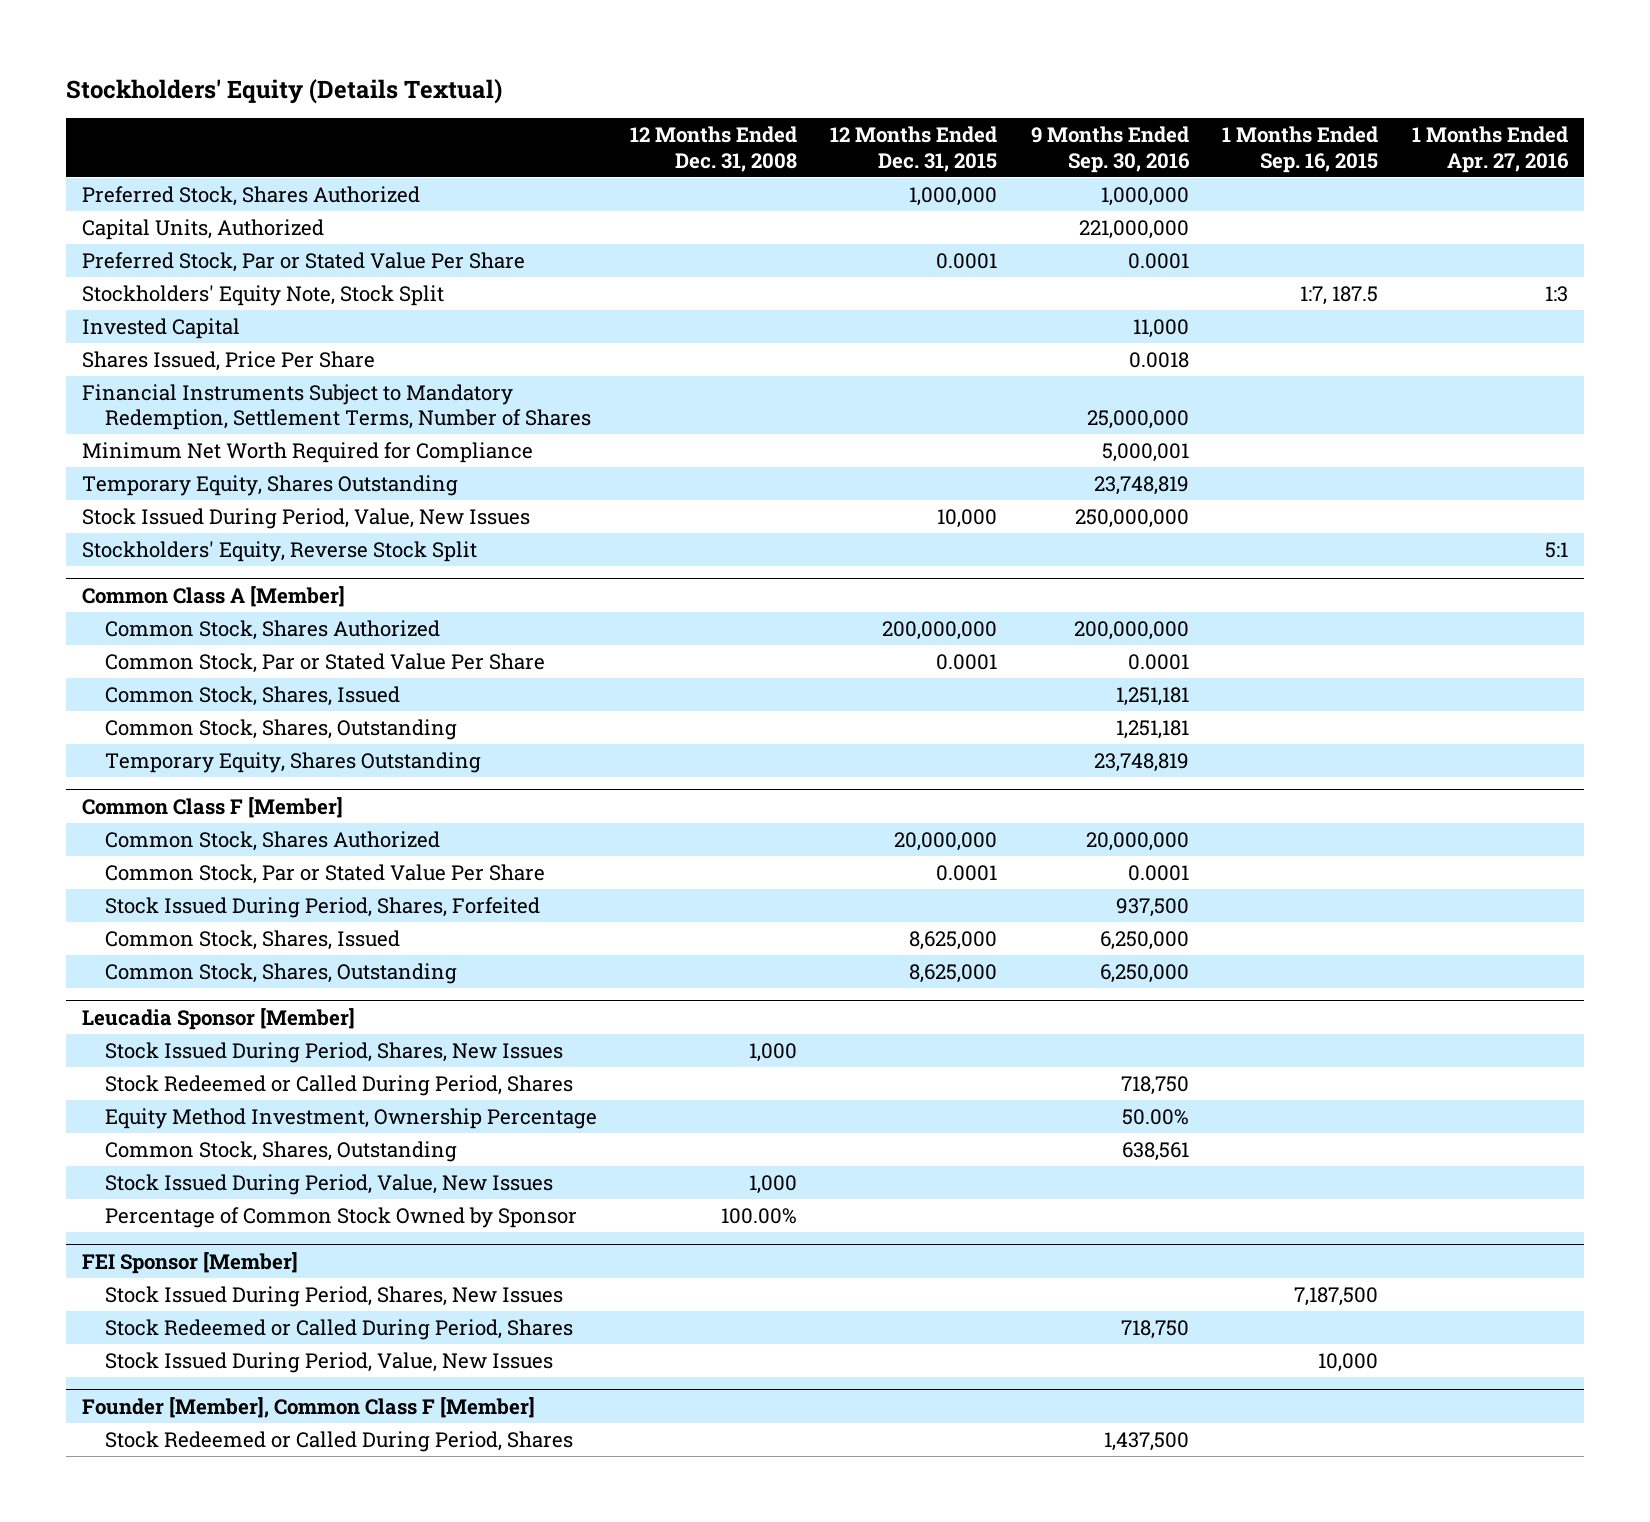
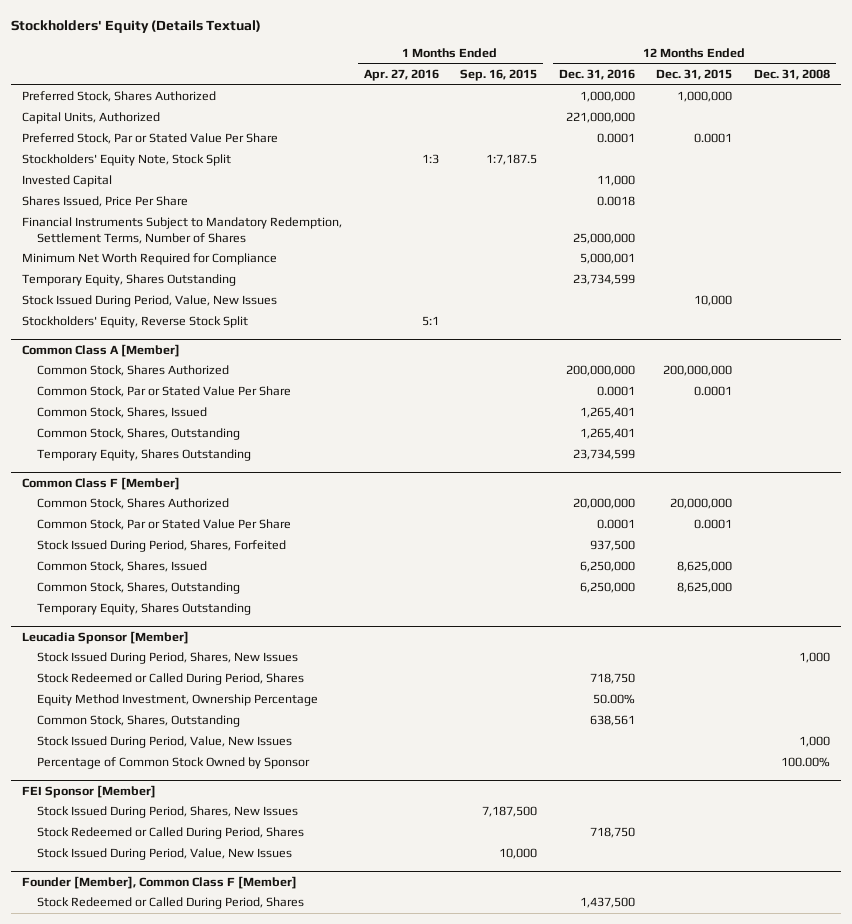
- | 12 Months Ended Dec. 31, 2008 | 12 Months Ended Dec. 31, 2015 | 9 Months Ended Sep. 30, 2016 | 1 Months Ended Sep. 16, 2015 | 1 Months Ended Apr. 27, 2016
+ | 1 Months Ended Apr. 27, 2016 | 1 Months Ended Sep. 16, 2015 | 12 Months Ended Dec. 31, 2016 | 12 Months Ended Dec. 31, 2015 | 12 Months Ended Dec. 31, 2008
- Stockholders' Equity Note, Stock Split | | | | 1:7, 187.5 | 1:3
+ Stockholders' Equity Note, Stock Split | 1:3 | 1:7,187.5 | | |
@ Common Class F [Member]
+ Temporary Equity, Shares Outstanding

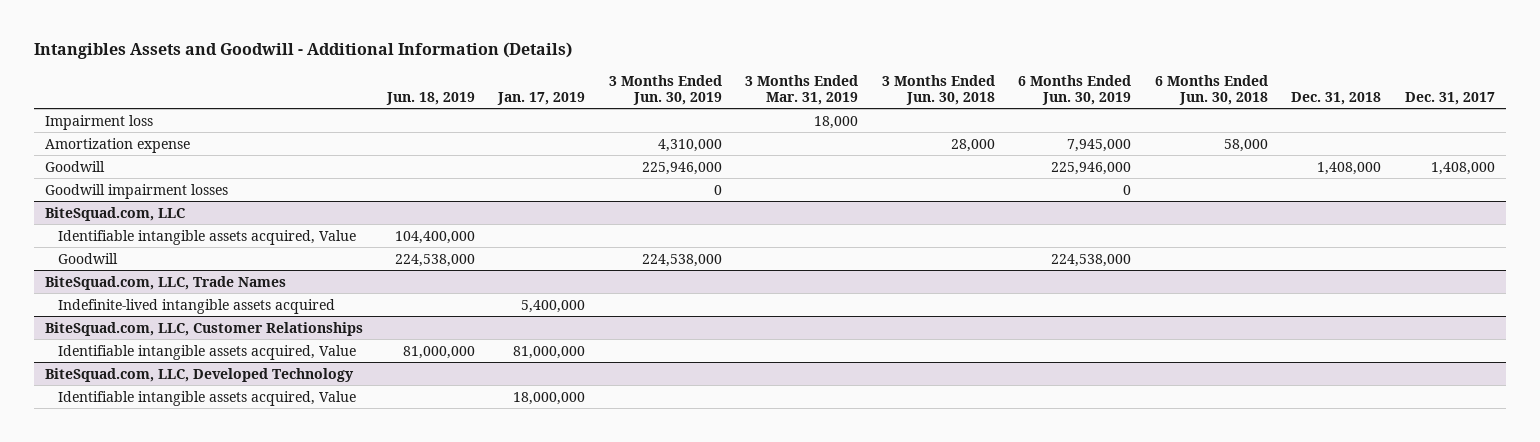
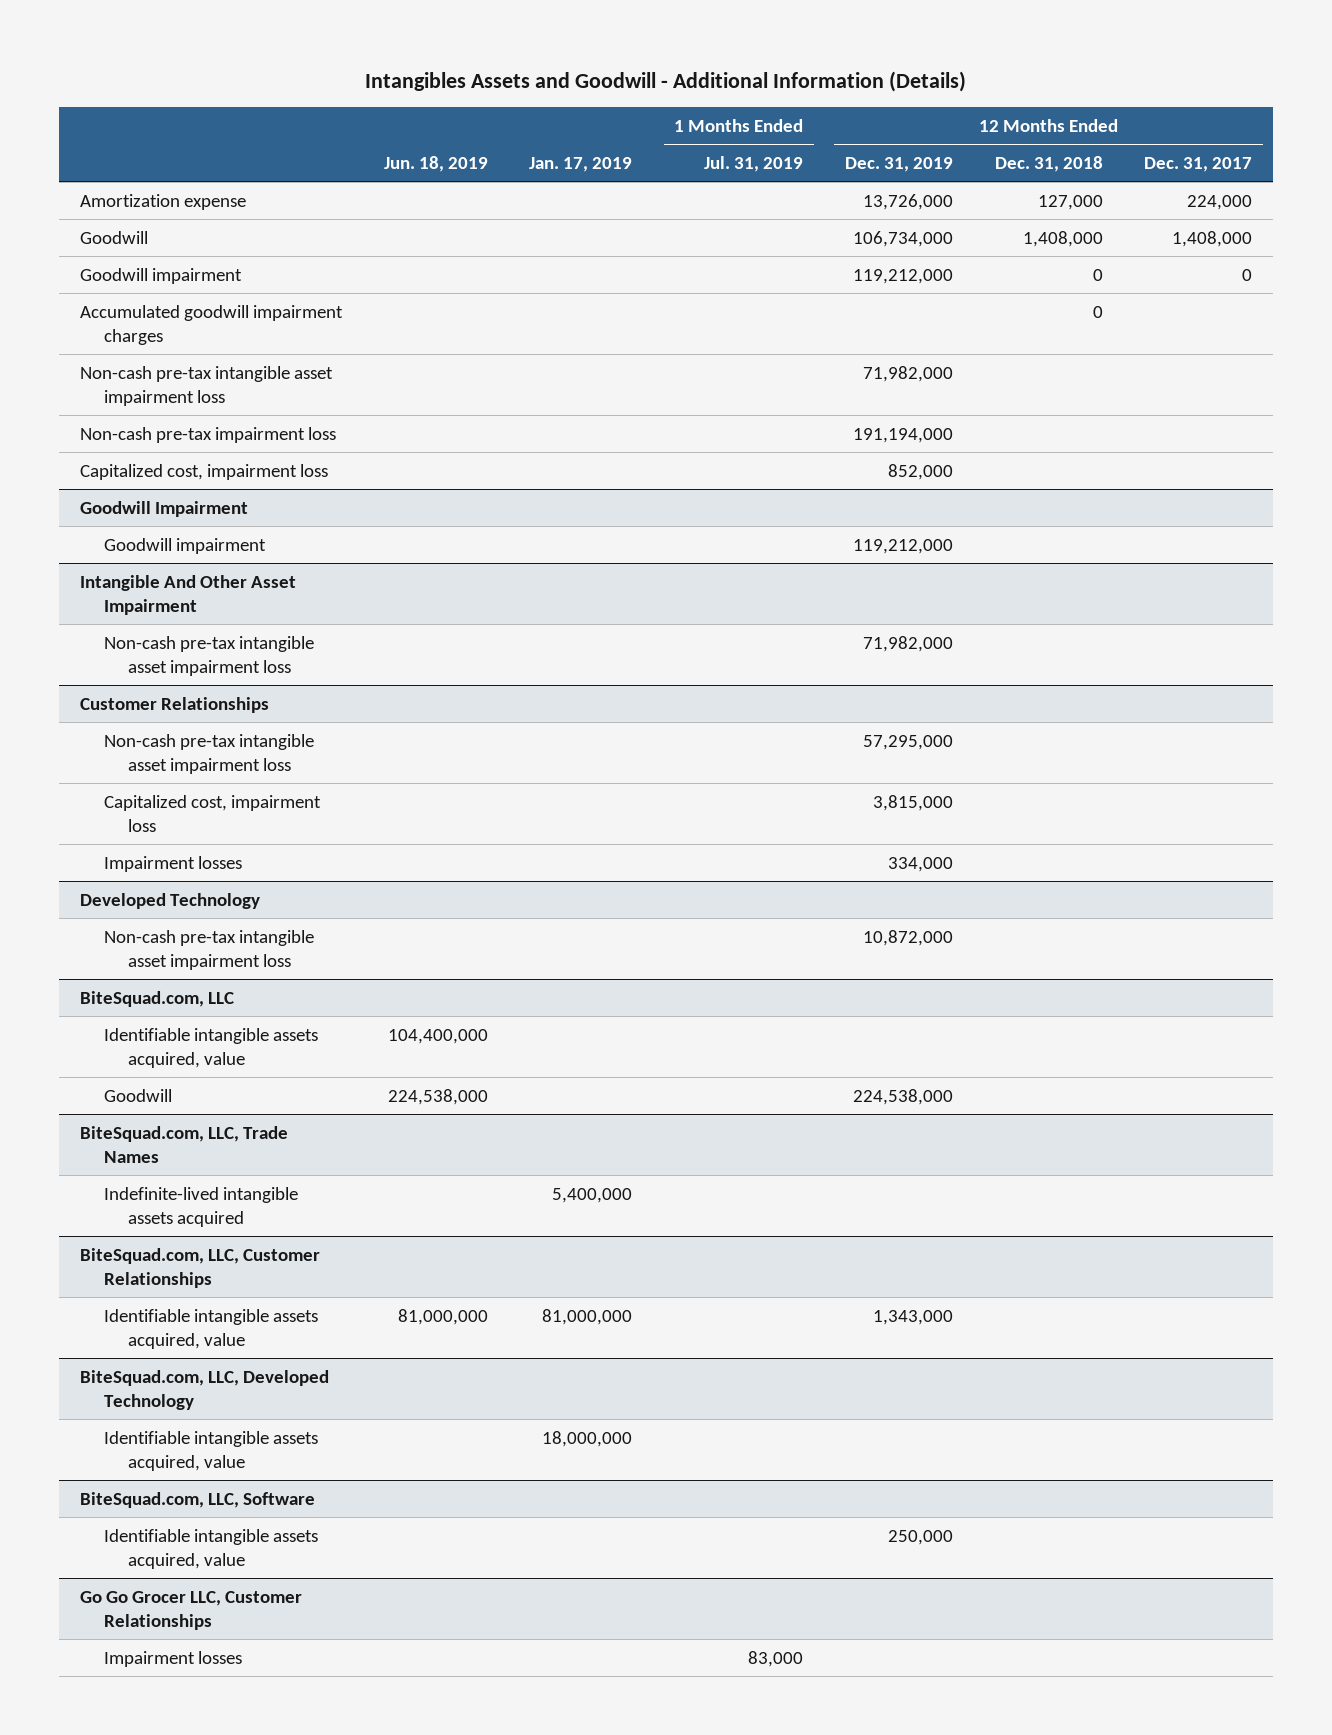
- | Jun. 18, 2019 | Jan. 17, 2019 | 3 Months Ended Jun. 30, 2019 | 3 Months Ended Mar. 31, 2019 | 3 Months Ended Jun. 30, 2018 | 6 Months Ended Jun. 30, 2019 | 6 Months Ended Jun. 30, 2018 | Dec. 31, 2018 | Dec. 31, 2017
+ | Jun. 18, 2019 | Jan. 17, 2019 | 1 Months Ended Jul. 31, 2019 | 12 Months Ended Dec. 31, 2019 | 12 Months Ended Dec. 31, 2018 | 12 Months Ended Dec. 31, 2017
- Impairment loss | | | | 18,000 | | | | |
- Goodwill impairment losses | | | 0 | | | 0 | | |
+ Goodwill impairment | | | | 119,212,000 | 0 | 0
+ Accumulated goodwill impairment charges | | | | | 0 |
+ Non-cash pre-tax intangible asset impairment loss | | | | 71,982,000 | |
+ Non-cash pre-tax impairment loss | | | | 191,194,000 | |
+ Capitalized cost, impairment loss | | | | 852,000 | |
+ Goodwill Impairment
+ Goodwill impairment | | | | 119,212,000 | |
+ Intangible And Other Asset Impairment
+ Non-cash pre-tax intangible asset impairment loss | | | | 71,982,000 | |
+ Customer Relationships
+ Non-cash pre-tax intangible asset impairment loss | | | | 57,295,000 | |
+ Capitalized cost, impairment loss | | | | 3,815,000 | |
+ Impairment losses | | | | 334,000 | |
+ Developed Technology
+ Non-cash pre-tax intangible asset impairment loss | | | | 10,872,000 | |
@ BiteSquad.com, LLC
- Identifiable intangible assets acquired, Value | 104,400,000 | | | | | | | |
+ Identifiable intangible assets acquired, value | 104,400,000 | | | | |
@ BiteSquad.com, LLC, Customer Relationships
- Identifiable intangible assets acquired, Value | 81,000,000 | 81,000,000 | | | | | | |
+ Identifiable intangible assets acquired, value | 81,000,000 | 81,000,000 | | 1,343,000 | |
@ BiteSquad.com, LLC, Developed Technology
- Identifiable intangible assets acquired, Value | | 18,000,000 | | | | | | |
+ Identifiable intangible assets acquired, value | | 18,000,000 | | | |
+ BiteSquad.com, LLC, Software
+ Identifiable intangible assets acquired, value | | | | 250,000 | |
+ Go Go Grocer LLC, Customer Relationships
+ Impairment losses | | | 83,000 | | |

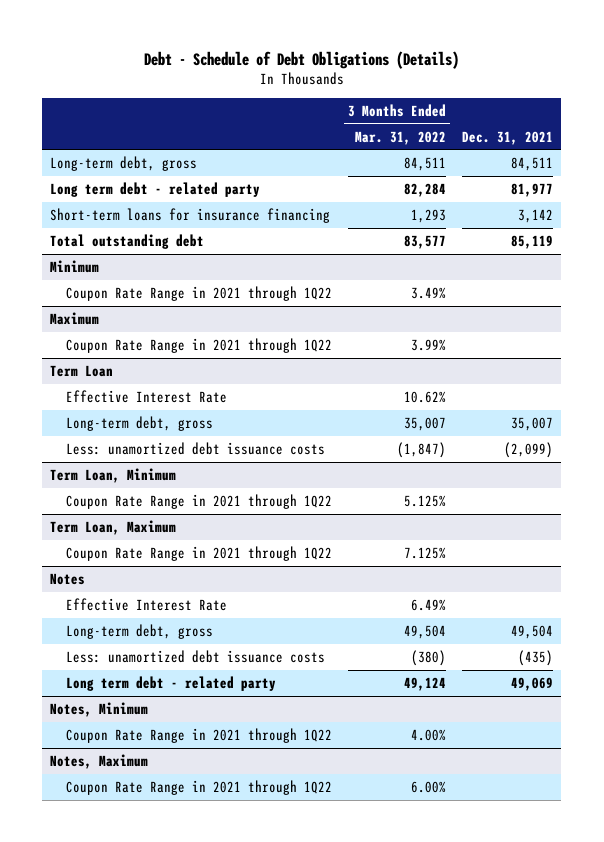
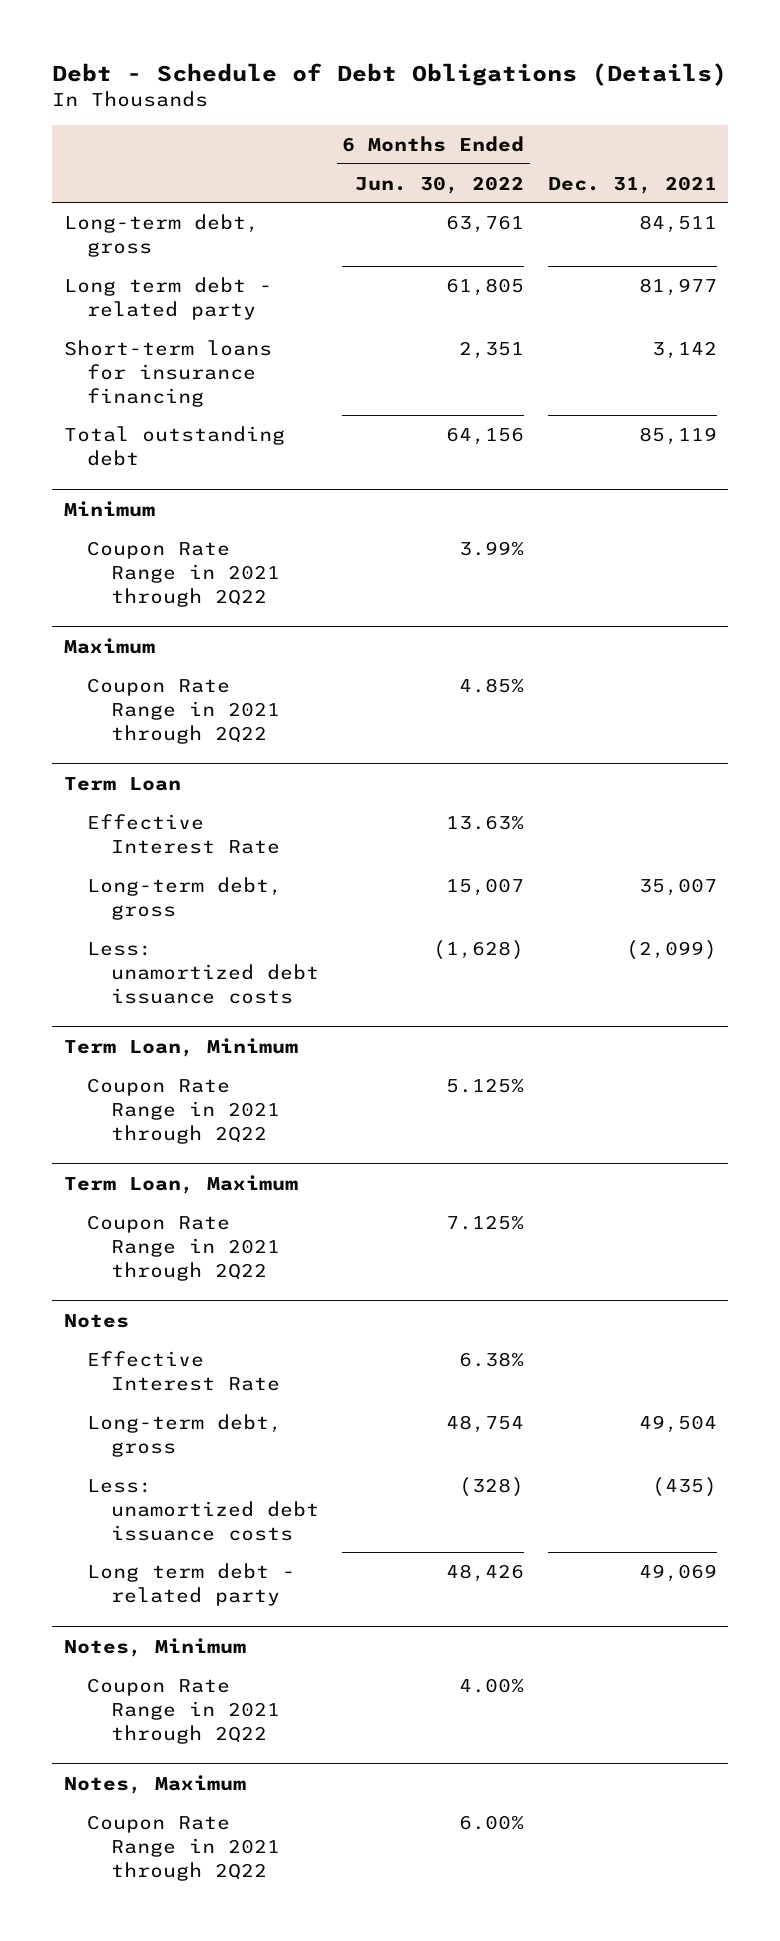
- | 3 Months Ended Mar. 31, 2022 | Dec. 31, 2021
+ | 6 Months Ended Jun. 30, 2022 | Dec. 31, 2021
@ Minimum
- Coupon Rate Range in 2021 through 1Q22 | 3.49% |
+ Coupon Rate Range in 2021 through 2Q22 | 3.99% |
@ Maximum
- Coupon Rate Range in 2021 through 1Q22 | 3.99% |
+ Coupon Rate Range in 2021 through 2Q22 | 4.85% |
@ Term Loan, Minimum
- Coupon Rate Range in 2021 through 1Q22 | 5.125% |
+ Coupon Rate Range in 2021 through 2Q22 | 5.125% |
@ Term Loan, Maximum
- Coupon Rate Range in 2021 through 1Q22 | 7.125% |
+ Coupon Rate Range in 2021 through 2Q22 | 7.125% |
@ Notes, Minimum
- Coupon Rate Range in 2021 through 1Q22 | 4.00% |
+ Coupon Rate Range in 2021 through 2Q22 | 4.00% |
@ Notes, Maximum
- Coupon Rate Range in 2021 through 1Q22 | 6.00% |
+ Coupon Rate Range in 2021 through 2Q22 | 6.00% |

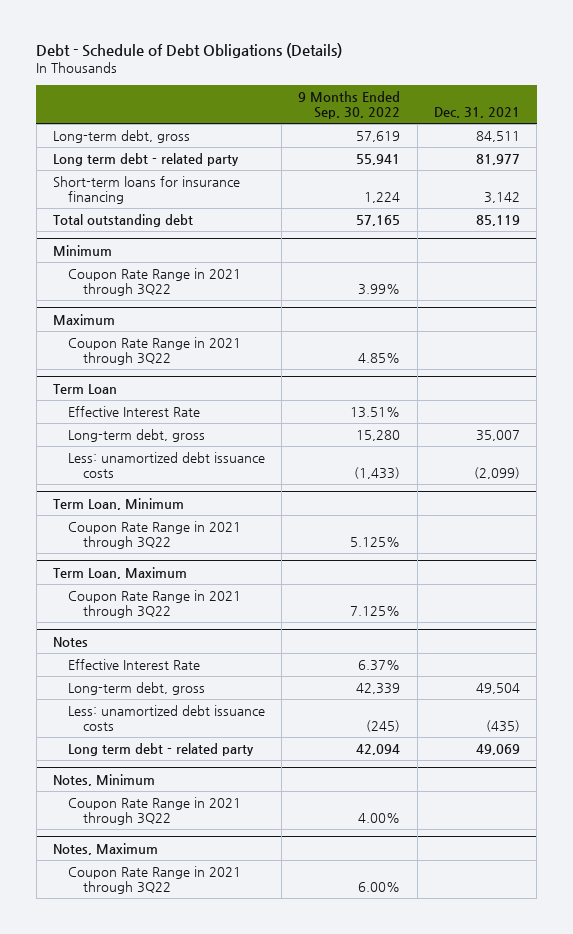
- | 6 Months Ended Jun. 30, 2022 | Dec. 31, 2021
+ | 9 Months Ended Sep. 30, 2022 | Dec. 31, 2021
@ Minimum
- Coupon Rate Range in 2021 through 2Q22 | 3.99% |
+ Coupon Rate Range in 2021 through 3Q22 | 3.99% |
@ Maximum
- Coupon Rate Range in 2021 through 2Q22 | 4.85% |
+ Coupon Rate Range in 2021 through 3Q22 | 4.85% |
@ Term Loan, Minimum
- Coupon Rate Range in 2021 through 2Q22 | 5.125% |
+ Coupon Rate Range in 2021 through 3Q22 | 5.125% |
@ Term Loan, Maximum
- Coupon Rate Range in 2021 through 2Q22 | 7.125% |
+ Coupon Rate Range in 2021 through 3Q22 | 7.125% |
@ Notes, Minimum
- Coupon Rate Range in 2021 through 2Q22 | 4.00% |
+ Coupon Rate Range in 2021 through 3Q22 | 4.00% |
@ Notes, Maximum
- Coupon Rate Range in 2021 through 2Q22 | 6.00% |
+ Coupon Rate Range in 2021 through 3Q22 | 6.00% |

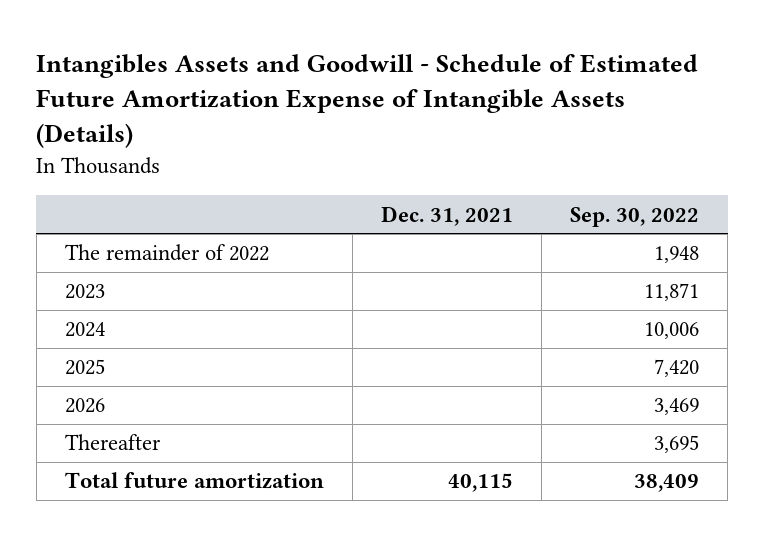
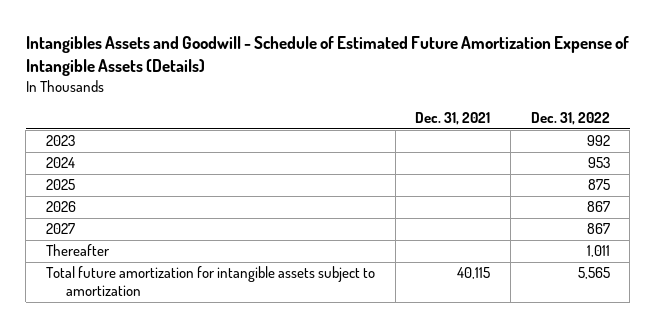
- | Dec. 31, 2021 | Sep. 30, 2022
+ | Dec. 31, 2021 | Dec. 31, 2022
- The remainder of 2022 | | 1,948
+ 2027 | | 867
- Total future amortization | 40,115 | 38,409
+ Total future amortization for intangible assets subject to amortization | 40,115 | 5,565

